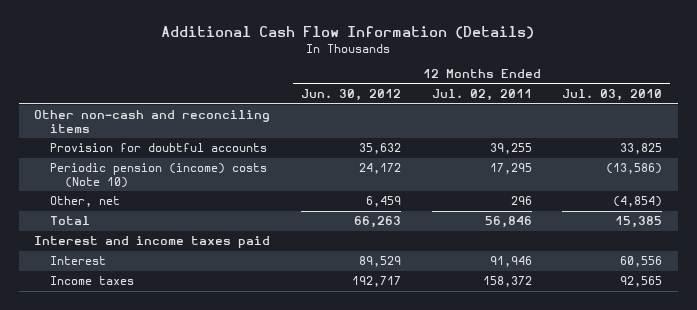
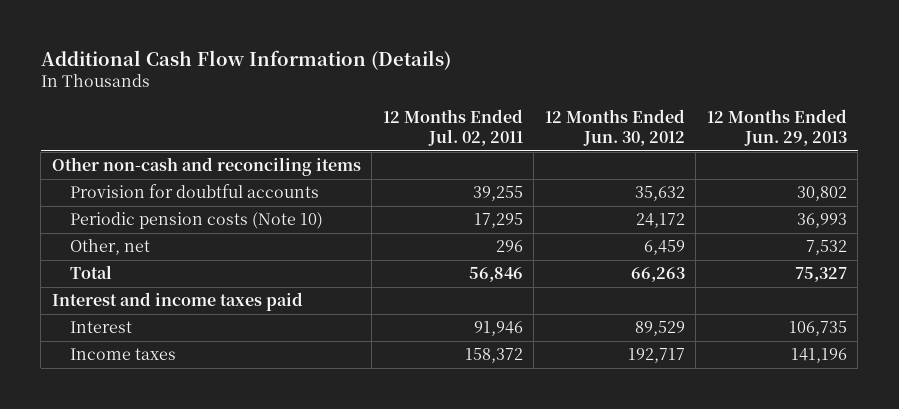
- | 12 Months Ended Jun. 30, 2012 | 12 Months Ended Jul. 02, 2011 | 12 Months Ended Jul. 03, 2010
+ | 12 Months Ended Jul. 02, 2011 | 12 Months Ended Jun. 30, 2012 | 12 Months Ended Jun. 29, 2013
- Periodic pension (income) costs (Note 10) | 24,172 | 17,295 | (13,586)
+ Periodic pension costs (Note 10) | 17,295 | 24,172 | 36,993

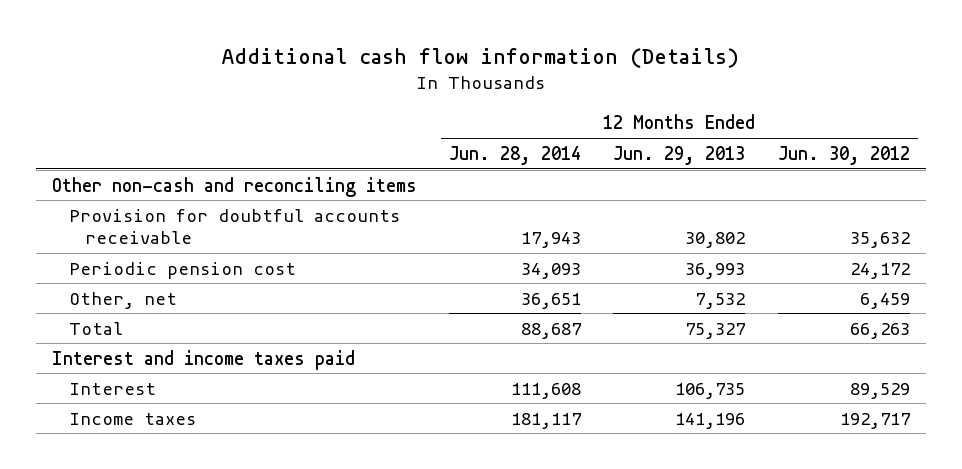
- Additional Cash Flow Information (Details)
+ Additional cash flow information (Details)
- | 12 Months Ended Jul. 02, 2011 | 12 Months Ended Jun. 30, 2012 | 12 Months Ended Jun. 29, 2013
+ | 12 Months Ended Jun. 28, 2014 | 12 Months Ended Jun. 29, 2013 | 12 Months Ended Jun. 30, 2012
- Provision for doubtful accounts | 39,255 | 35,632 | 30,802
- Periodic pension costs (Note 10) | 17,295 | 24,172 | 36,993
+ Provision for doubtful accounts receivable | 17,943 | 30,802 | 35,632
+ Periodic pension cost | 34,093 | 36,993 | 24,172

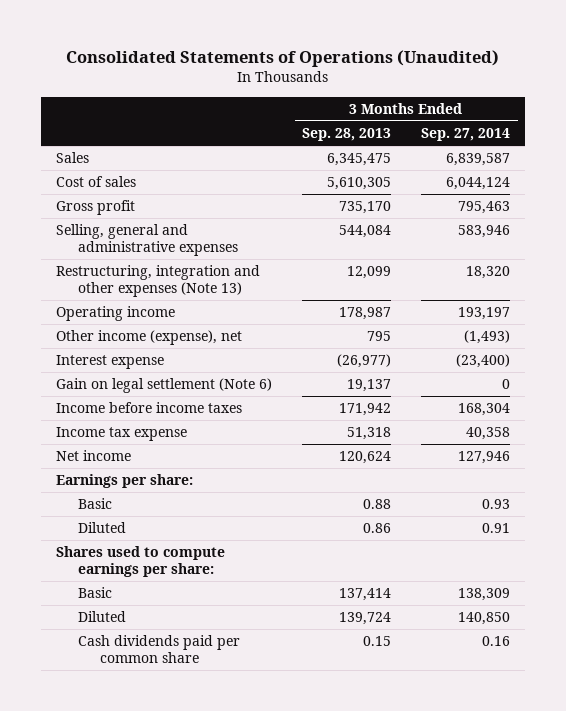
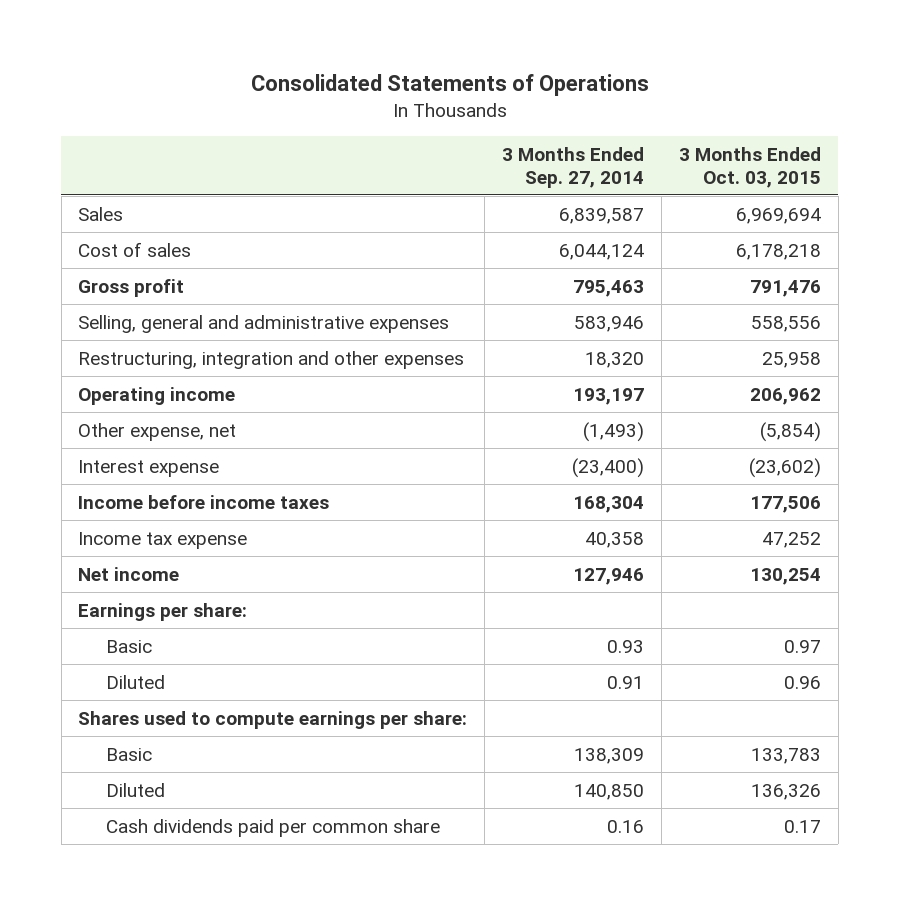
- Consolidated Statements of Operations (Unaudited)
+ Consolidated Statements of Operations
- | 3 Months Ended Sep. 28, 2013 | 3 Months Ended Sep. 27, 2014
+ | 3 Months Ended Sep. 27, 2014 | 3 Months Ended Oct. 03, 2015
- Restructuring, integration and other expenses (Note 13) | 12,099 | 18,320
+ Restructuring, integration and other expenses | 18,320 | 25,958
- Other income (expense), net | 795 | (1,493)
+ Other expense, net | (1,493) | (5,854)
- Gain on legal settlement (Note 6) | 19,137 | 0

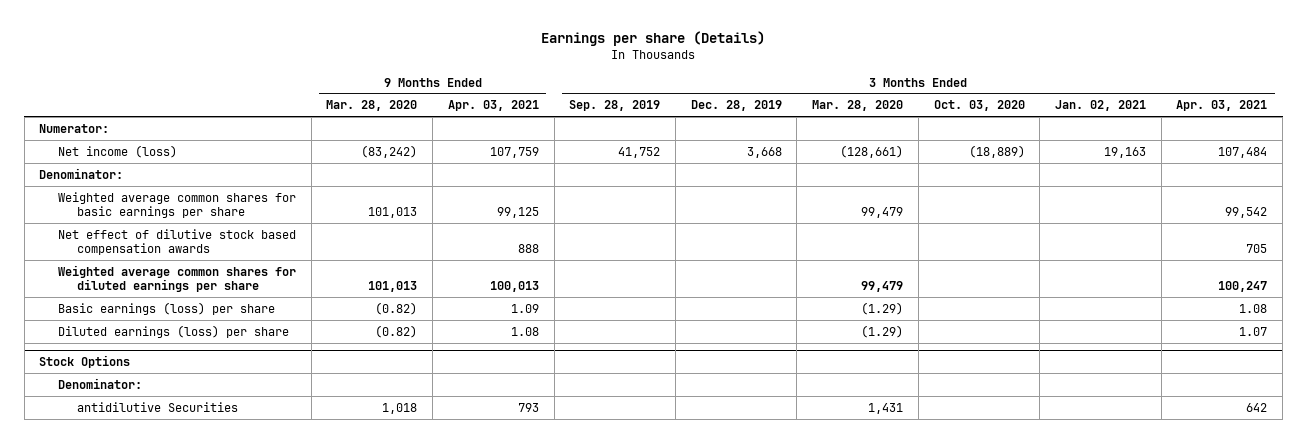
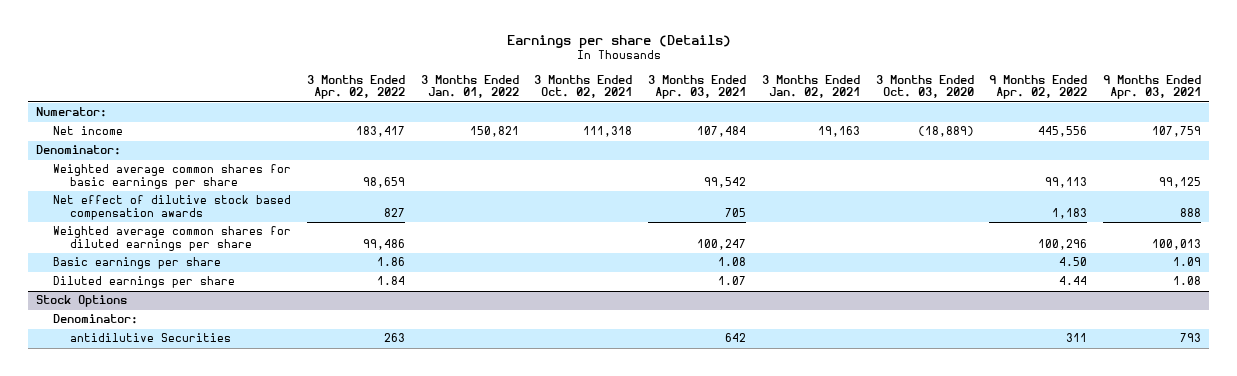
- | 9 Months Ended Mar. 28, 2020 | 9 Months Ended Apr. 03, 2021 | 3 Months Ended Sep. 28, 2019 | 3 Months Ended Dec. 28, 2019 | 3 Months Ended Mar. 28, 2020 | 3 Months Ended Oct. 03, 2020 | 3 Months Ended Jan. 02, 2021 | 3 Months Ended Apr. 03, 2021
+ | 3 Months Ended Apr. 02, 2022 | 3 Months Ended Jan. 01, 2022 | 3 Months Ended Oct. 02, 2021 | 3 Months Ended Apr. 03, 2021 | 3 Months Ended Jan. 02, 2021 | 3 Months Ended Oct. 03, 2020 | 9 Months Ended Apr. 02, 2022 | 9 Months Ended Apr. 03, 2021
- Net income (loss) | (83,242) | 107,759 | 41,752 | 3,668 | (128,661) | (18,889) | 19,163 | 107,484
+ Net income | 183,417 | 150,821 | 111,318 | 107,484 | 19,163 | (18,889) | 445,556 | 107,759
- Basic earnings (loss) per share | (0.82) | 1.09 | | | (1.29) | | | 1.08
- Diluted earnings (loss) per share | (0.82) | 1.08 | | | (1.29) | | | 1.07
+ Basic earnings per share | 1.86 | | | 1.08 | | | 4.50 | 1.09
+ Diluted earnings per share | 1.84 | | | 1.07 | | | 4.44 | 1.08

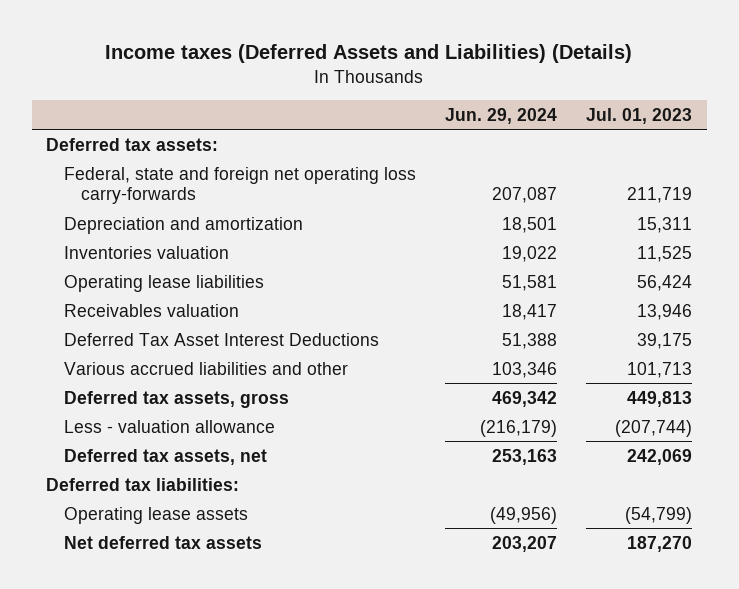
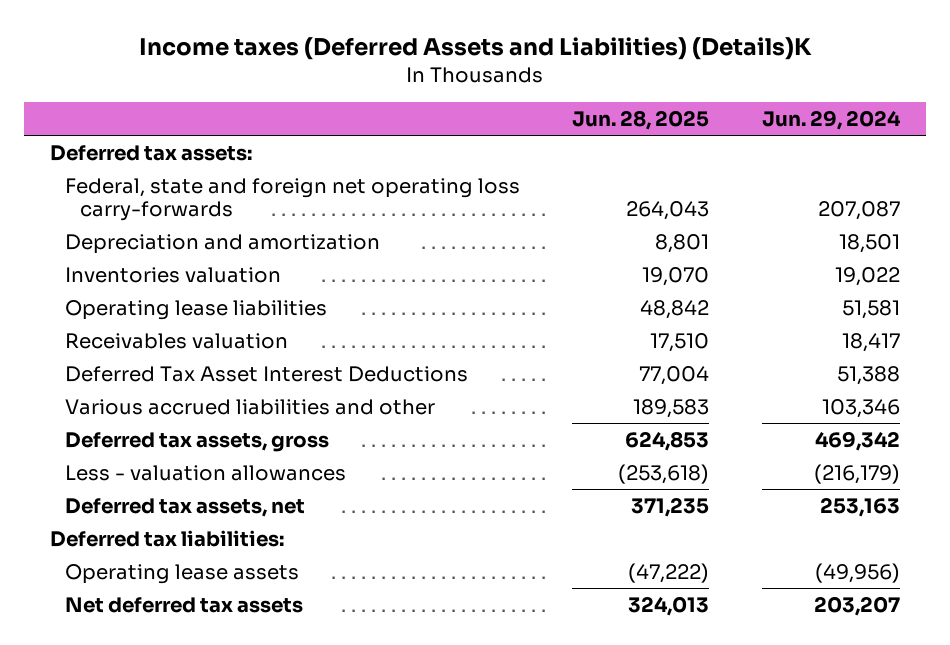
- Income taxes (Deferred Assets and Liabilities) (Details)
+ Income taxes (Deferred Assets and Liabilities) (Details)K
- | Jun. 29, 2024 | Jul. 01, 2023
+ | Jun. 28, 2025 | Jun. 29, 2024
- Less - valuation allowance | (216,179) | (207,744)
+ Less - valuation allowances | (253,618) | (216,179)

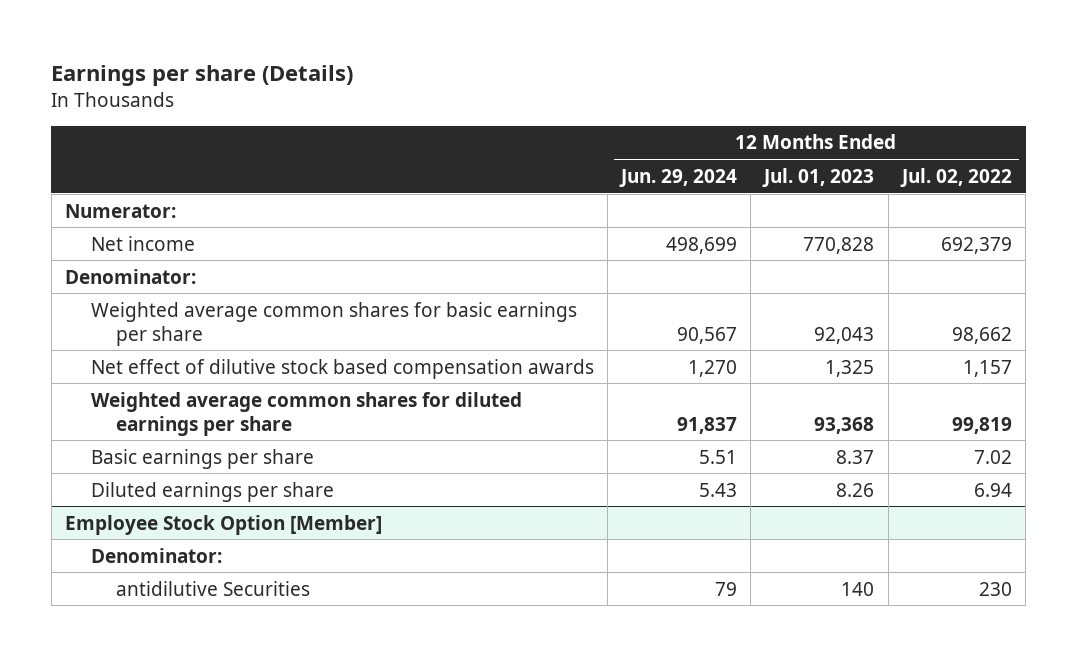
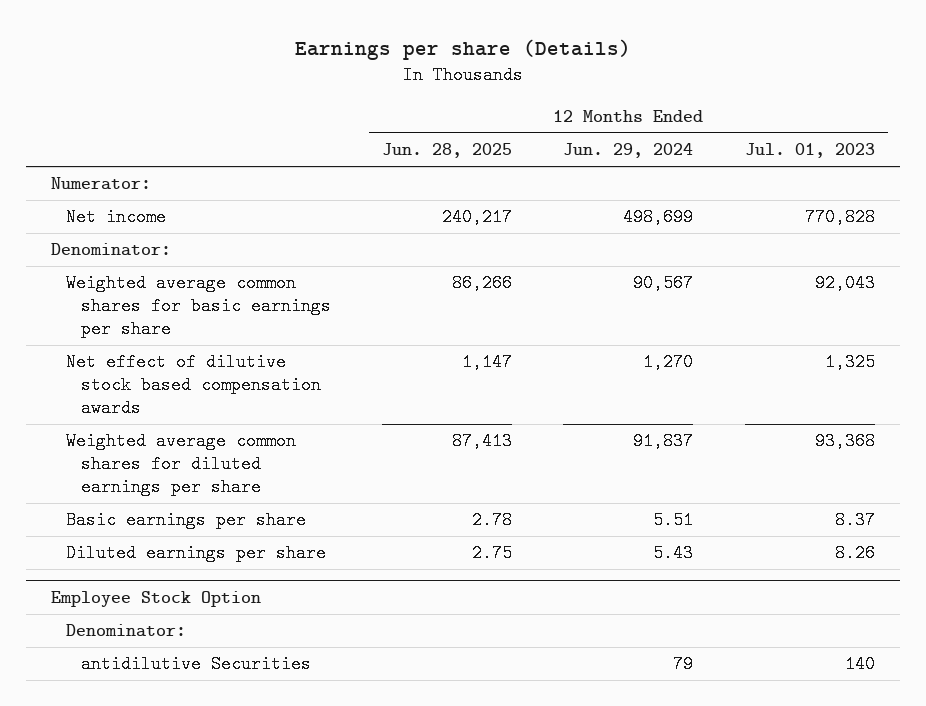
- | 12 Months Ended Jun. 29, 2024 | 12 Months Ended Jul. 01, 2023 | 12 Months Ended Jul. 02, 2022
+ | 12 Months Ended Jun. 28, 2025 | 12 Months Ended Jun. 29, 2024 | 12 Months Ended Jul. 01, 2023
- Employee Stock Option [Member]
+ Employee Stock Option

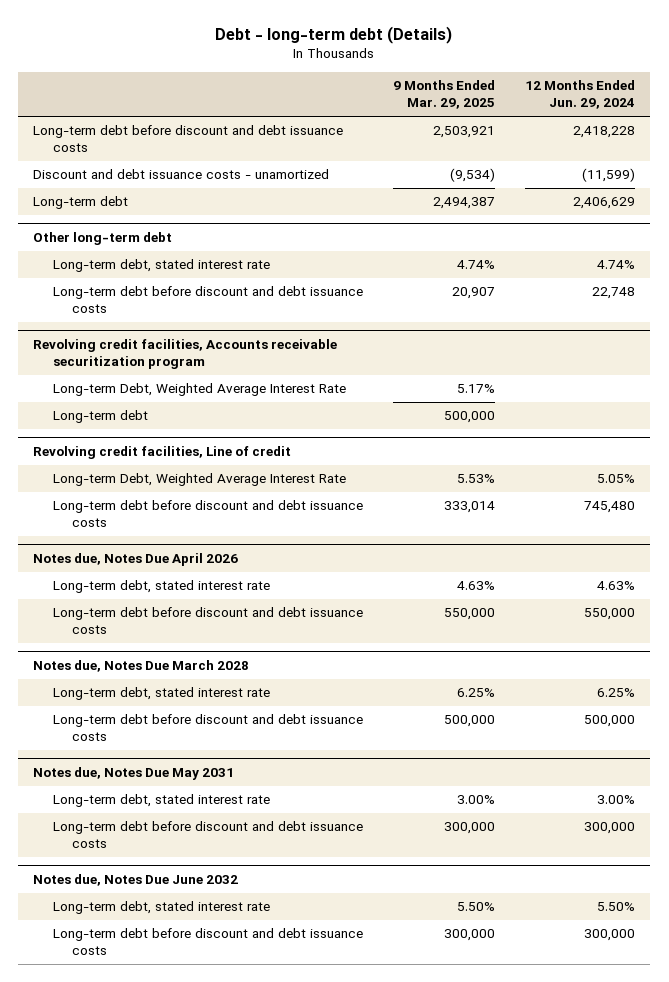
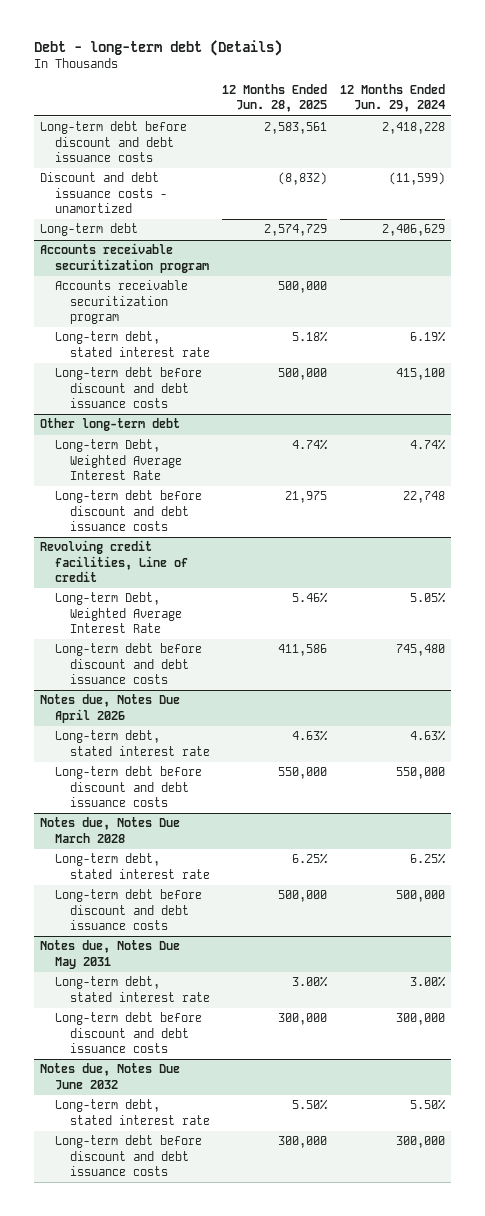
- | 9 Months Ended Mar. 29, 2025 | 12 Months Ended Jun. 29, 2024
+ | 12 Months Ended Jun. 28, 2025 | 12 Months Ended Jun. 29, 2024
+ Accounts receivable securitization program
+ Accounts receivable securitization program | 500,000 |
+ Long-term debt, stated interest rate | 5.18% | 6.19%
+ Long-term debt before discount and debt issuance costs | 500,000 | 415,100
@ Other long-term debt
- Long-term debt, stated interest rate | 4.74% | 4.74%
+ Long-term Debt, Weighted Average Interest Rate | 4.74% | 4.74%
- Revolving credit facilities, Accounts receivable securitization program
- Long-term Debt, Weighted Average Interest Rate | 5.17% |
- Long-term debt | 500,000 |

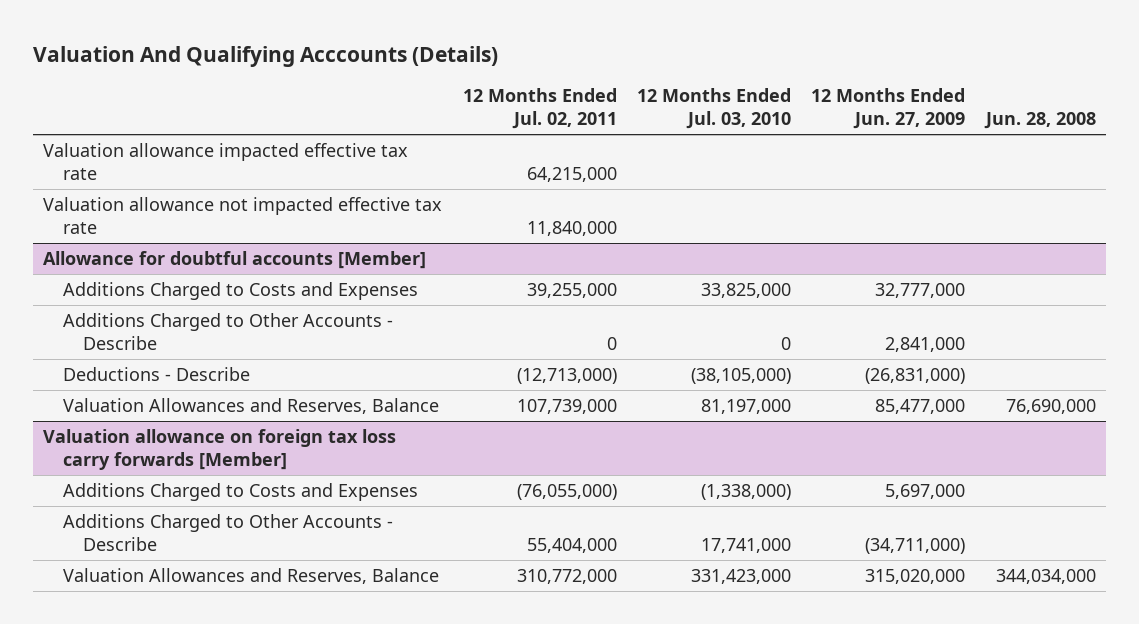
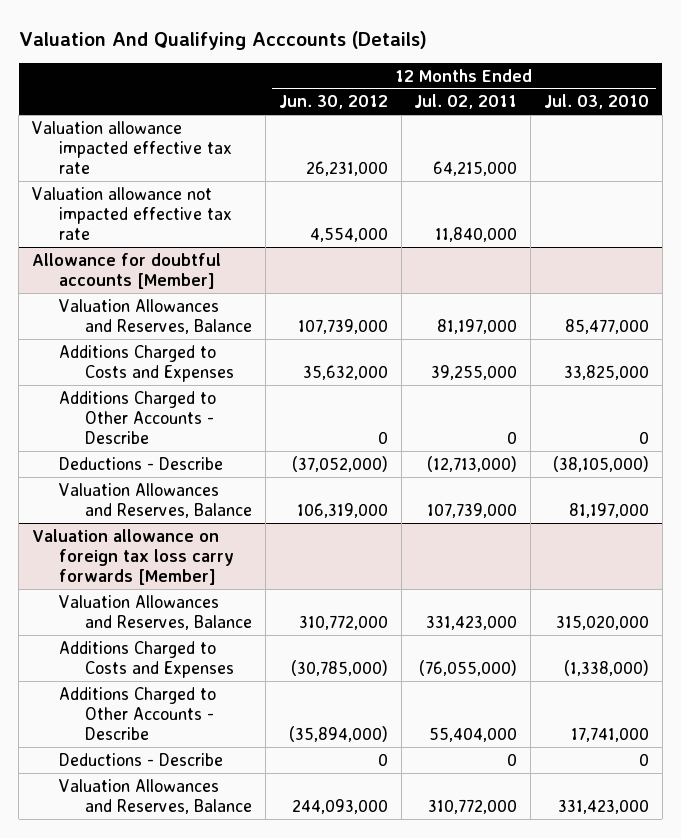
- | 12 Months Ended Jul. 02, 2011 | 12 Months Ended Jul. 03, 2010 | 12 Months Ended Jun. 27, 2009 | Jun. 28, 2008
+ | 12 Months Ended Jun. 30, 2012 | 12 Months Ended Jul. 02, 2011 | 12 Months Ended Jul. 03, 2010
@ Allowance for doubtful accounts [Member]
+ Valuation Allowances and Reserves, Balance | 107,739,000 | 81,197,000 | 85,477,000
@ Valuation allowance on foreign tax loss carry forwards [Member]
+ Valuation Allowances and Reserves, Balance | 310,772,000 | 331,423,000 | 315,020,000
+ Deductions - Describe | 0 | 0 | 0

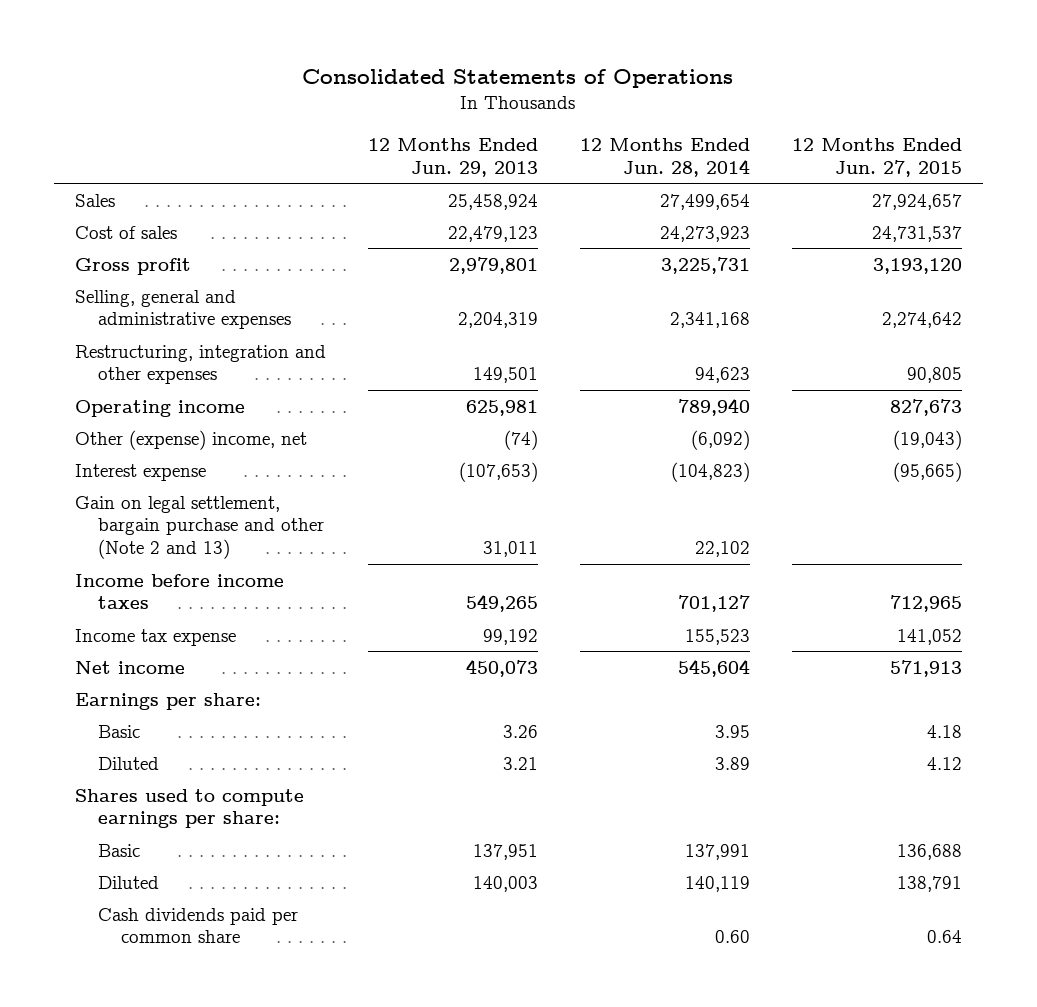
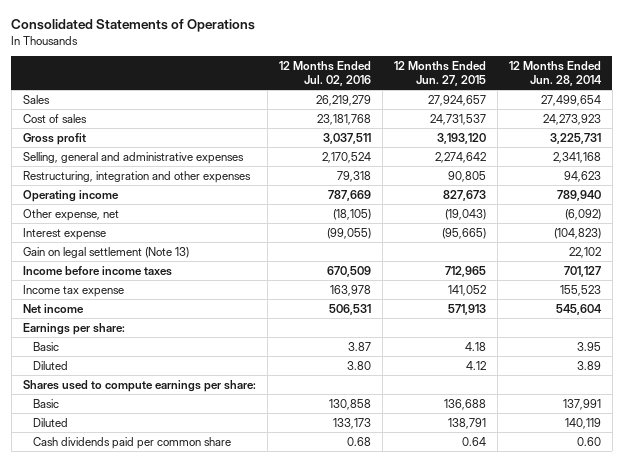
- | 12 Months Ended Jun. 29, 2013 | 12 Months Ended Jun. 28, 2014 | 12 Months Ended Jun. 27, 2015
+ | 12 Months Ended Jul. 02, 2016 | 12 Months Ended Jun. 27, 2015 | 12 Months Ended Jun. 28, 2014
- Other (expense) income, net | (74) | (6,092) | (19,043)
+ Other expense, net | (18,105) | (19,043) | (6,092)
- Gain on legal settlement, bargain purchase and other (Note 2 and 13) | 31,011 | 22,102 |
+ Gain on legal settlement (Note 13) | | | 22,102

